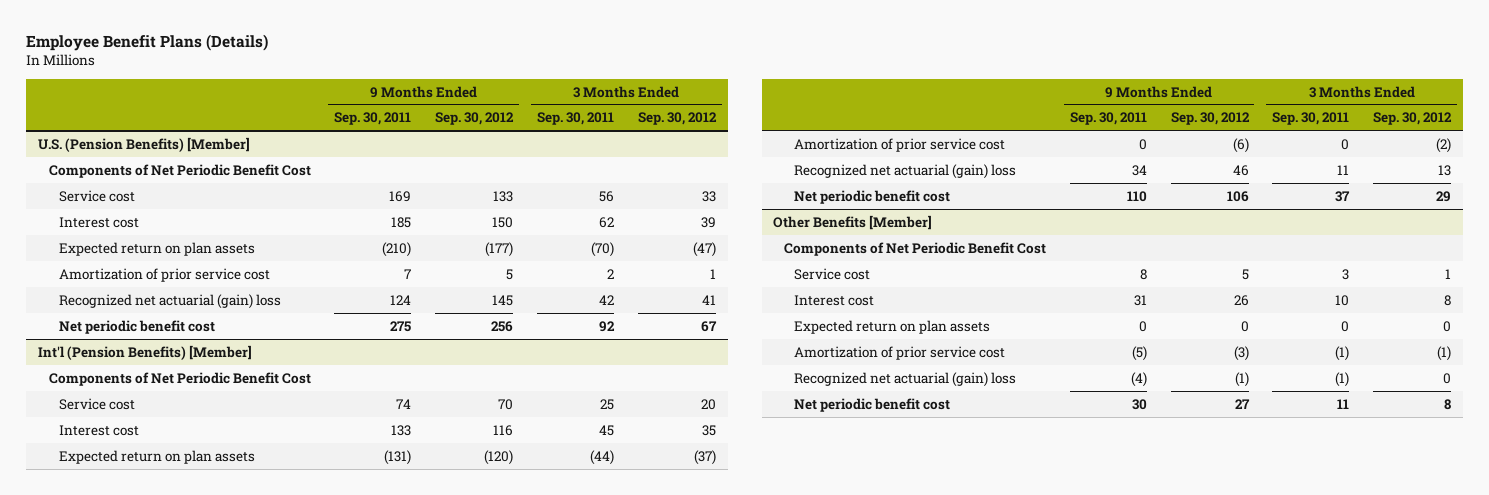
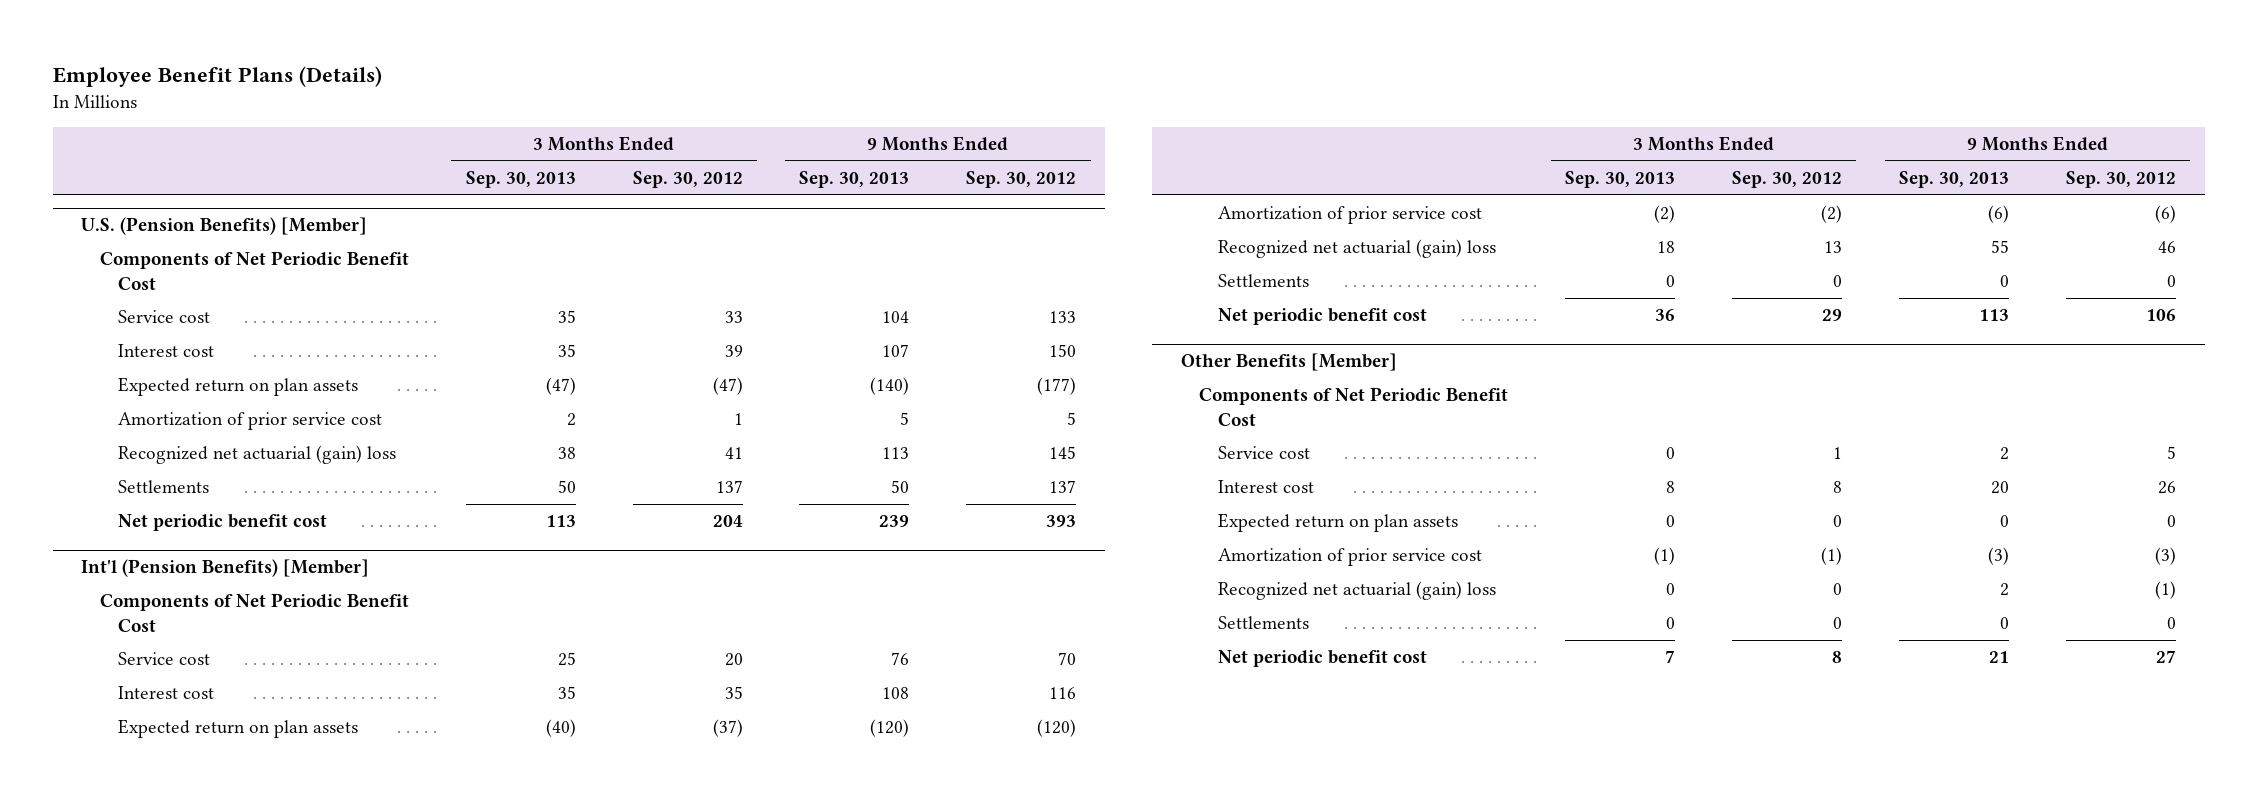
- | 9 Months Ended Sep. 30, 2011 | 9 Months Ended Sep. 30, 2012 | 3 Months Ended Sep. 30, 2011 | 3 Months Ended Sep. 30, 2012
+ | 3 Months Ended Sep. 30, 2013 | 3 Months Ended Sep. 30, 2012 | 9 Months Ended Sep. 30, 2013 | 9 Months Ended Sep. 30, 2012
@ U.S. (Pension Benefits) [Member]
- Net periodic benefit cost | 275 | 256 | 92 | 67
+ Settlements | 50 | 137 | 50 | 137
+ Net periodic benefit cost | 113 | 204 | 239 | 393
@ Int'l (Pension Benefits) [Member]
+ Settlements | 0 | 0 | 0 | 0
@ Other Benefits [Member]
+ Settlements | 0 | 0 | 0 | 0

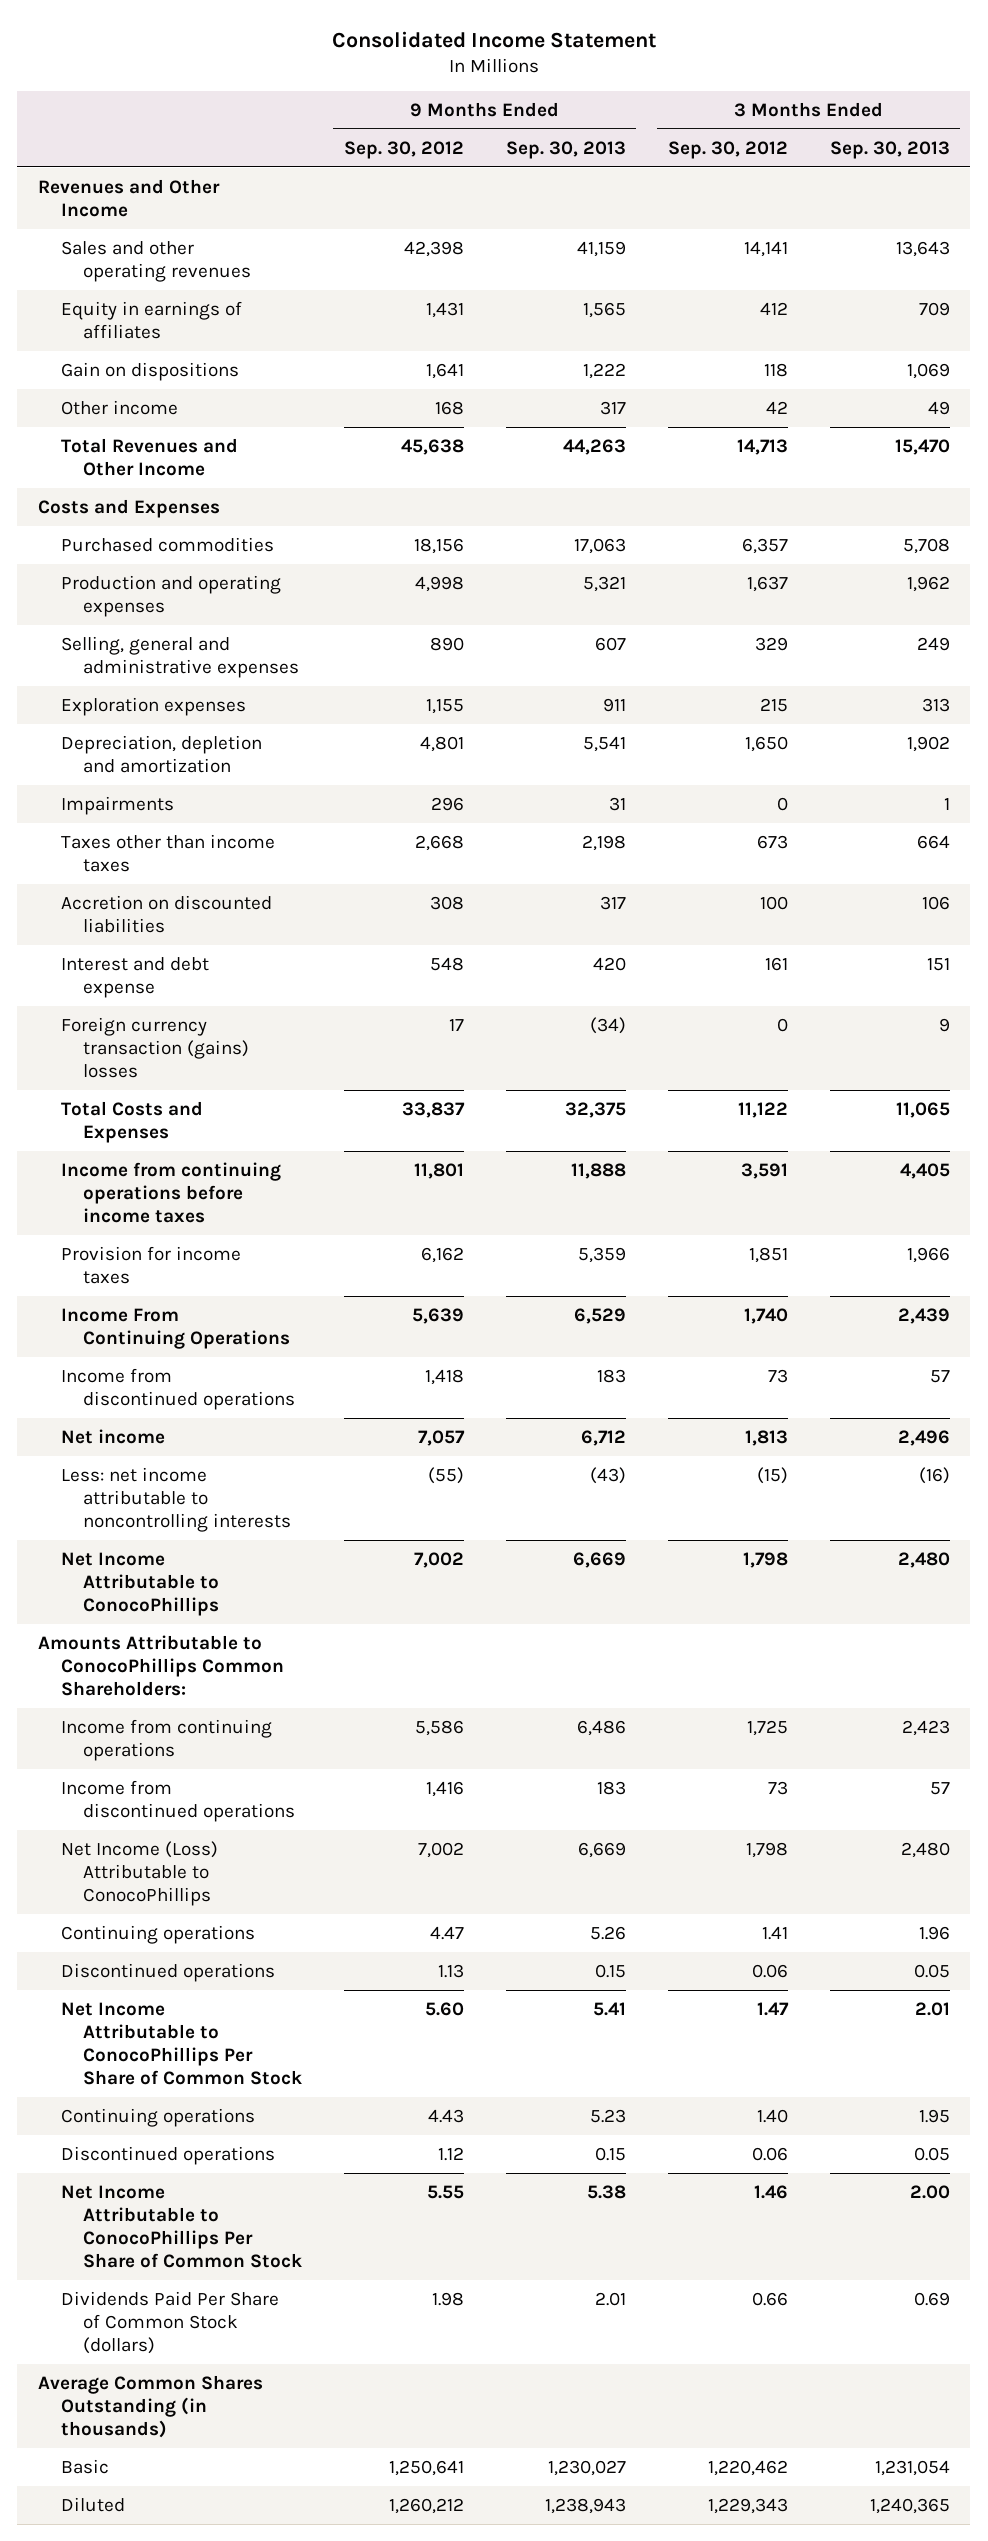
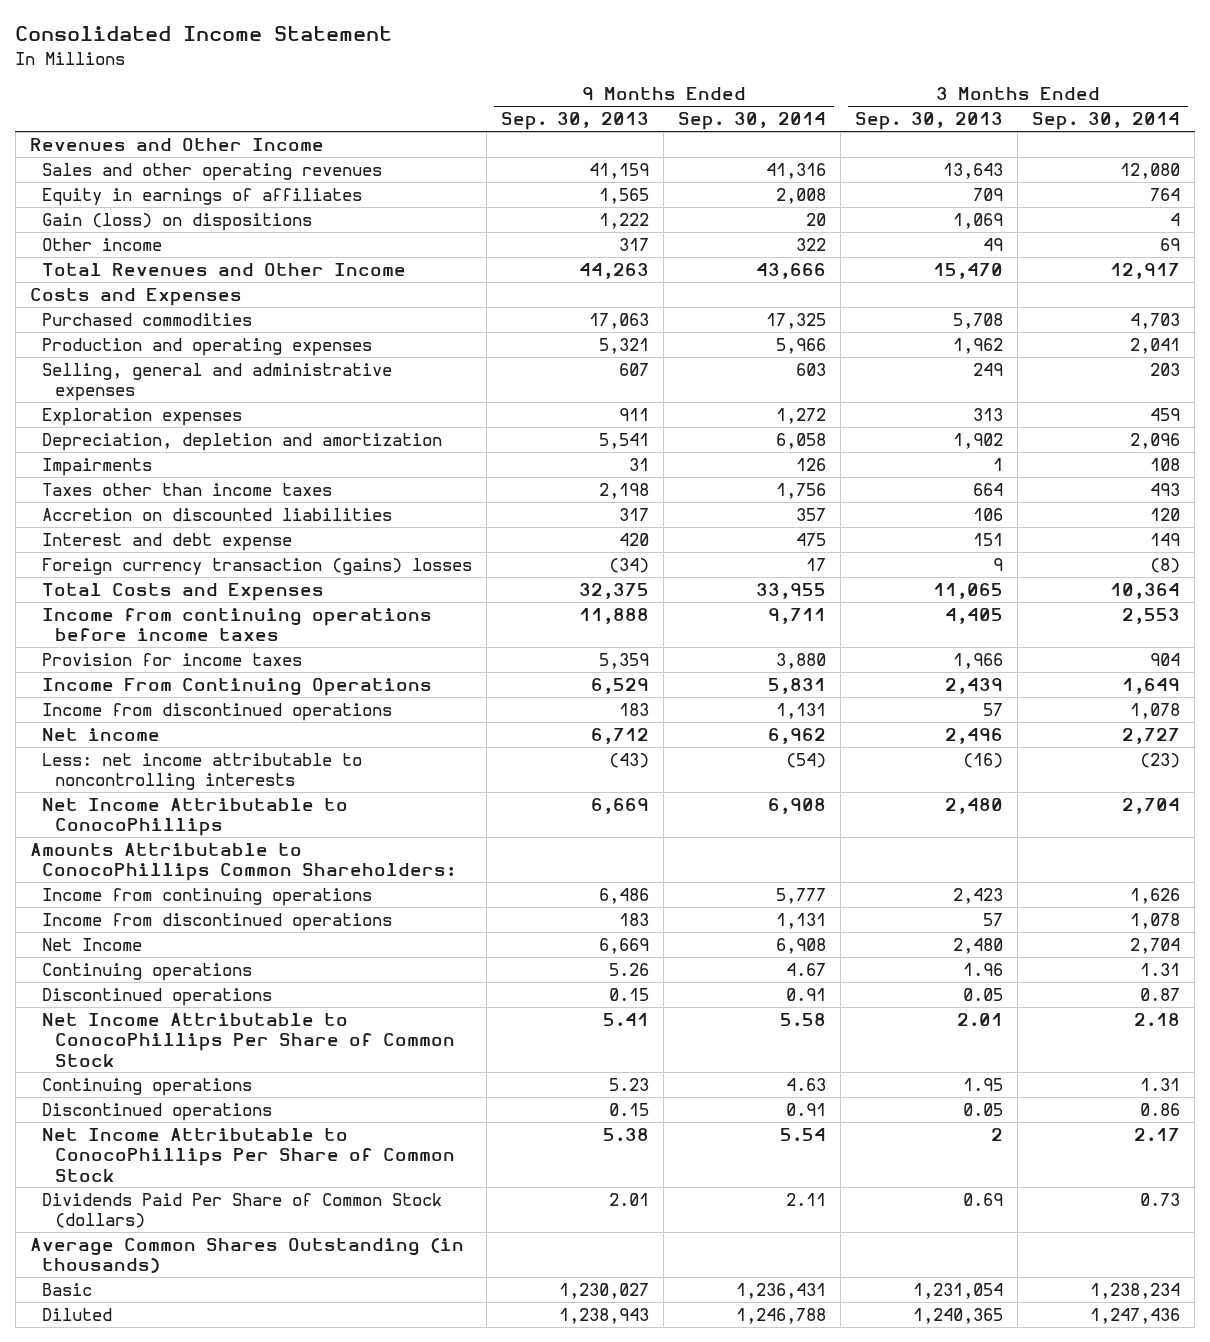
- | 9 Months Ended Sep. 30, 2012 | 9 Months Ended Sep. 30, 2013 | 3 Months Ended Sep. 30, 2012 | 3 Months Ended Sep. 30, 2013
+ | 9 Months Ended Sep. 30, 2013 | 9 Months Ended Sep. 30, 2014 | 3 Months Ended Sep. 30, 2013 | 3 Months Ended Sep. 30, 2014
- Gain on dispositions | 1,641 | 1,222 | 118 | 1,069
+ Gain (loss) on dispositions | 1,222 | 20 | 1,069 | 4
- Net Income (Loss) Attributable to ConocoPhillips | 7,002 | 6,669 | 1,798 | 2,480
+ Net Income | 6,669 | 6,908 | 2,480 | 2,704
- Net Income Attributable to ConocoPhillips Per Share of Common Stock | 5.55 | 5.38 | 1.46 | 2.00
+ Net Income Attributable to ConocoPhillips Per Share of Common Stock | 5.38 | 5.54 | 2 | 2.17

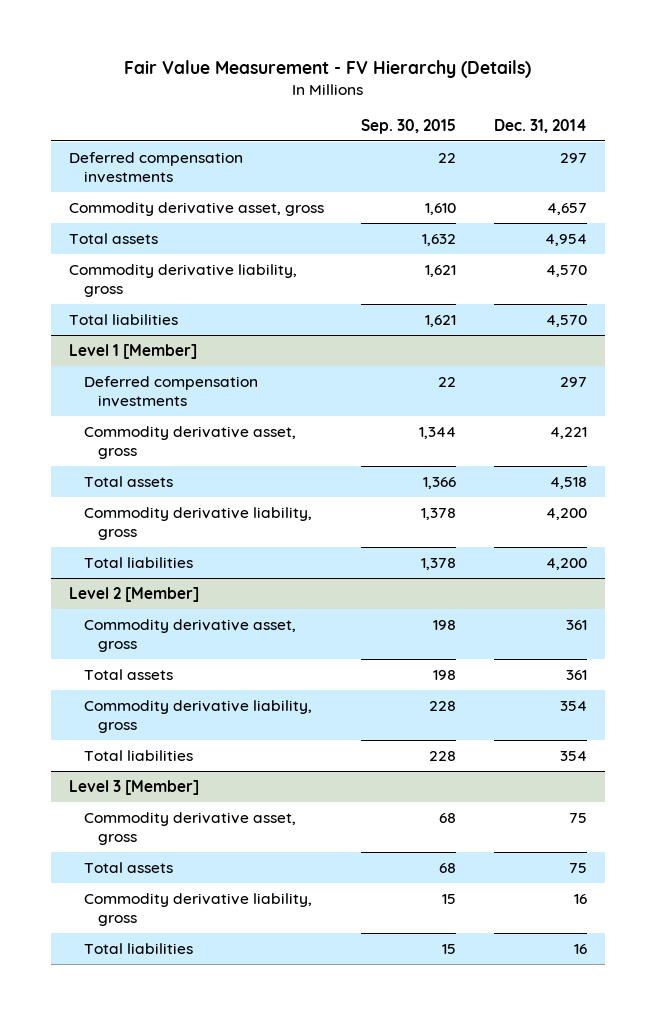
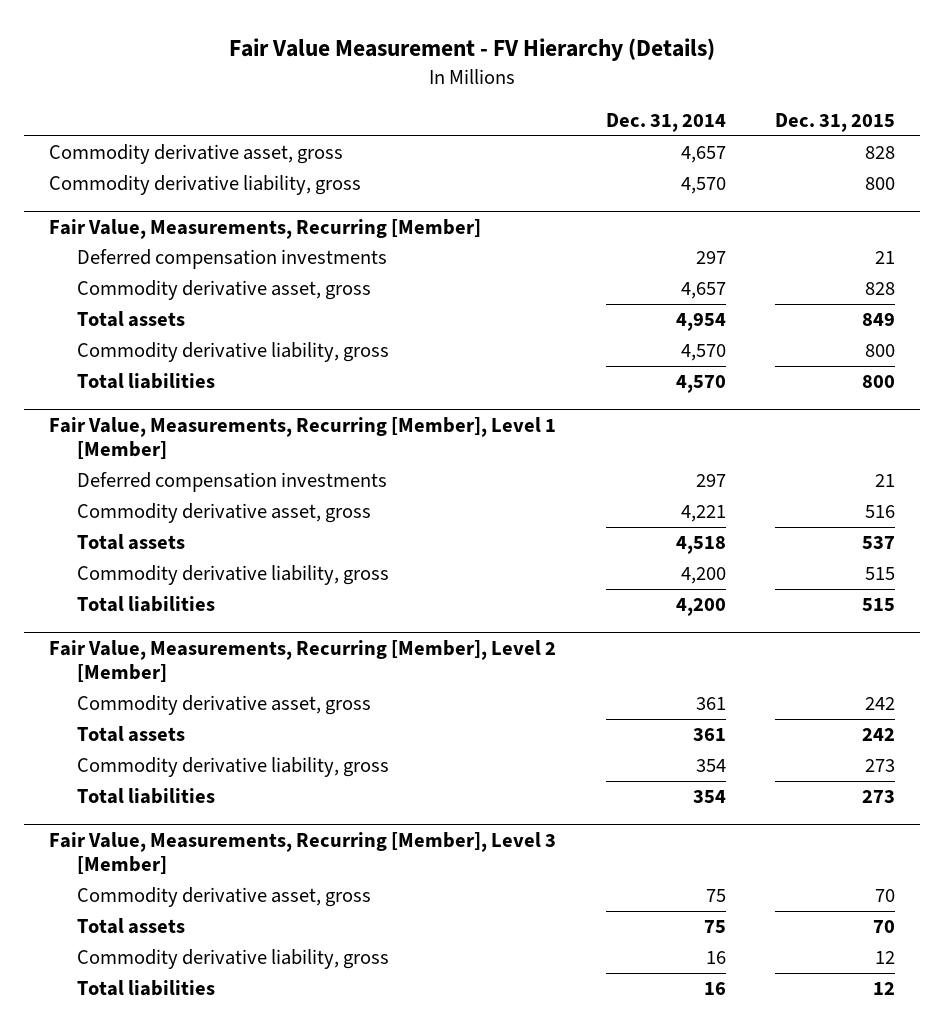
- | Sep. 30, 2015 | Dec. 31, 2014
+ | Dec. 31, 2014 | Dec. 31, 2015
+ Commodity derivative asset, gross | 4,657 | 828
+ Commodity derivative liability, gross | 4,570 | 800
+ Fair Value, Measurements, Recurring [Member]
- Level 1 [Member]
+ Fair Value, Measurements, Recurring [Member], Level 1 [Member]
- Level 2 [Member]
+ Fair Value, Measurements, Recurring [Member], Level 2 [Member]
- Level 3 [Member]
+ Fair Value, Measurements, Recurring [Member], Level 3 [Member]

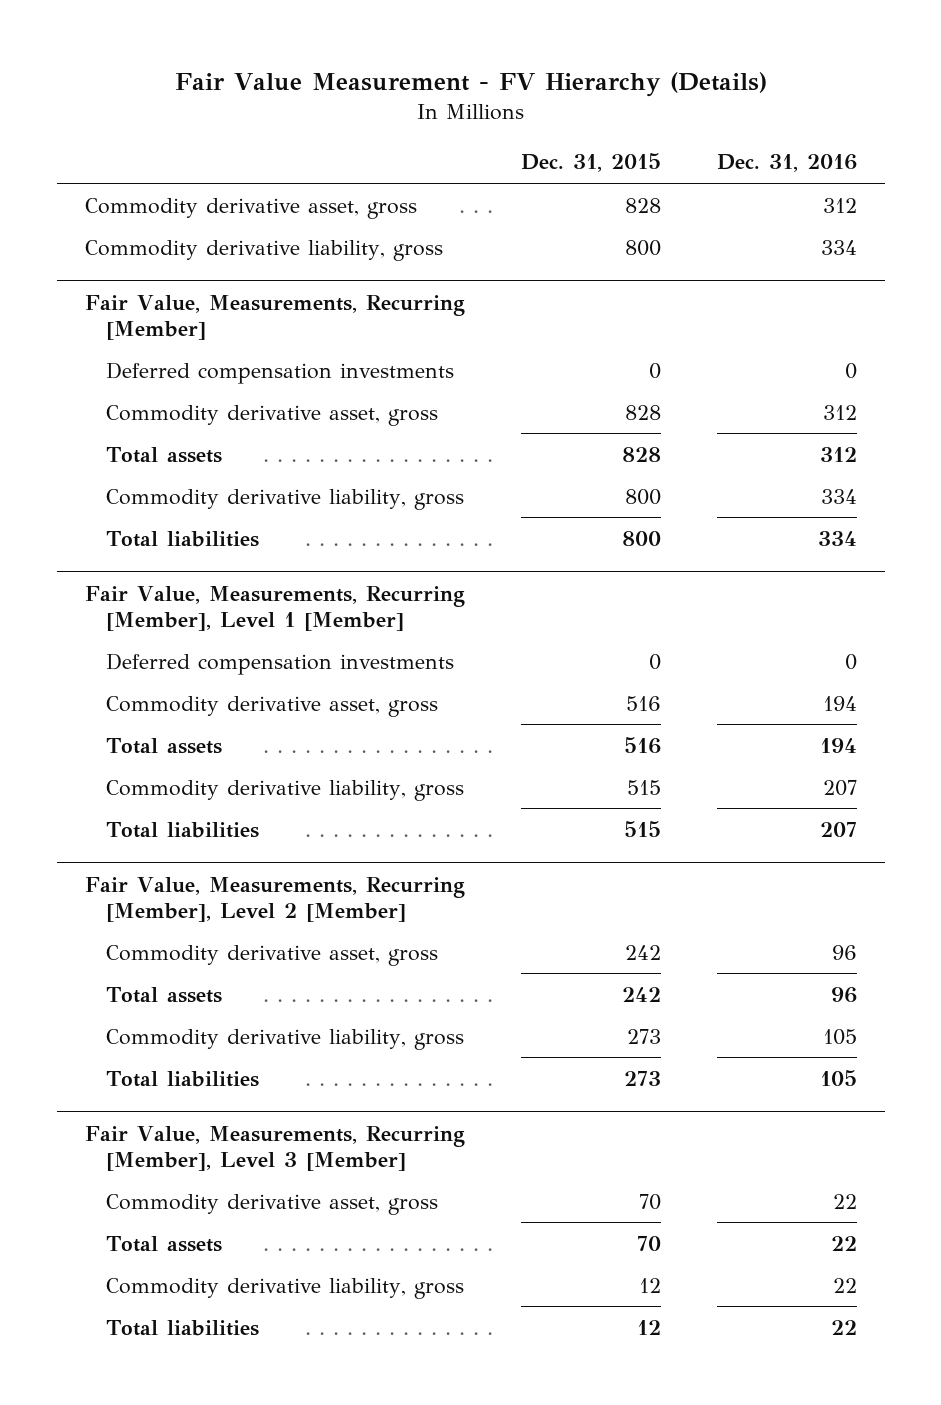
- | Dec. 31, 2014 | Dec. 31, 2015
+ | Dec. 31, 2015 | Dec. 31, 2016
@ Fair Value, Measurements, Recurring [Member]
- Deferred compensation investments | 297 | 21
+ Deferred compensation investments | 0 | 0
- Total assets | 4,954 | 849
+ Total assets | 828 | 312
@ Fair Value, Measurements, Recurring [Member], Level 1 [Member]
- Deferred compensation investments | 297 | 21
+ Deferred compensation investments | 0 | 0
- Total assets | 4,518 | 537
+ Total assets | 516 | 194

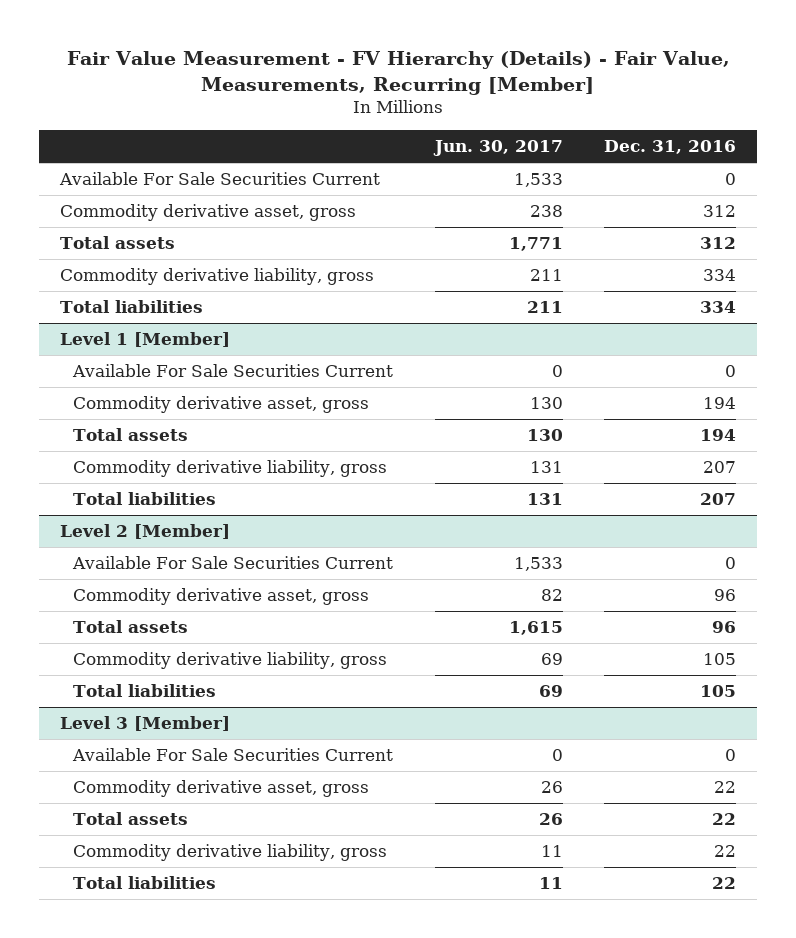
- Fair Value Measurement - FV Hierarchy (Details)
+ Fair Value Measurement - FV Hierarchy (Details) - Fair Value, Measurements, Recurring [Member]
- | Dec. 31, 2015 | Dec. 31, 2016
+ | Jun. 30, 2017 | Dec. 31, 2016
- Commodity derivative asset, gross | 828 | 312
- Commodity derivative liability, gross | 800 | 334
- Fair Value, Measurements, Recurring [Member]
- Deferred compensation investments | 0 | 0
+ Available For Sale Securities Current | 1,533 | 0
- Fair Value, Measurements, Recurring [Member], Level 1 [Member]
- Deferred compensation investments | 0 | 0
+ Level 1 [Member]
+ Available For Sale Securities Current | 0 | 0
- Fair Value, Measurements, Recurring [Member], Level 2 [Member]
+ Level 2 [Member]
+ Available For Sale Securities Current | 1,533 | 0
- Fair Value, Measurements, Recurring [Member], Level 3 [Member]
+ Level 3 [Member]
+ Available For Sale Securities Current | 0 | 0

